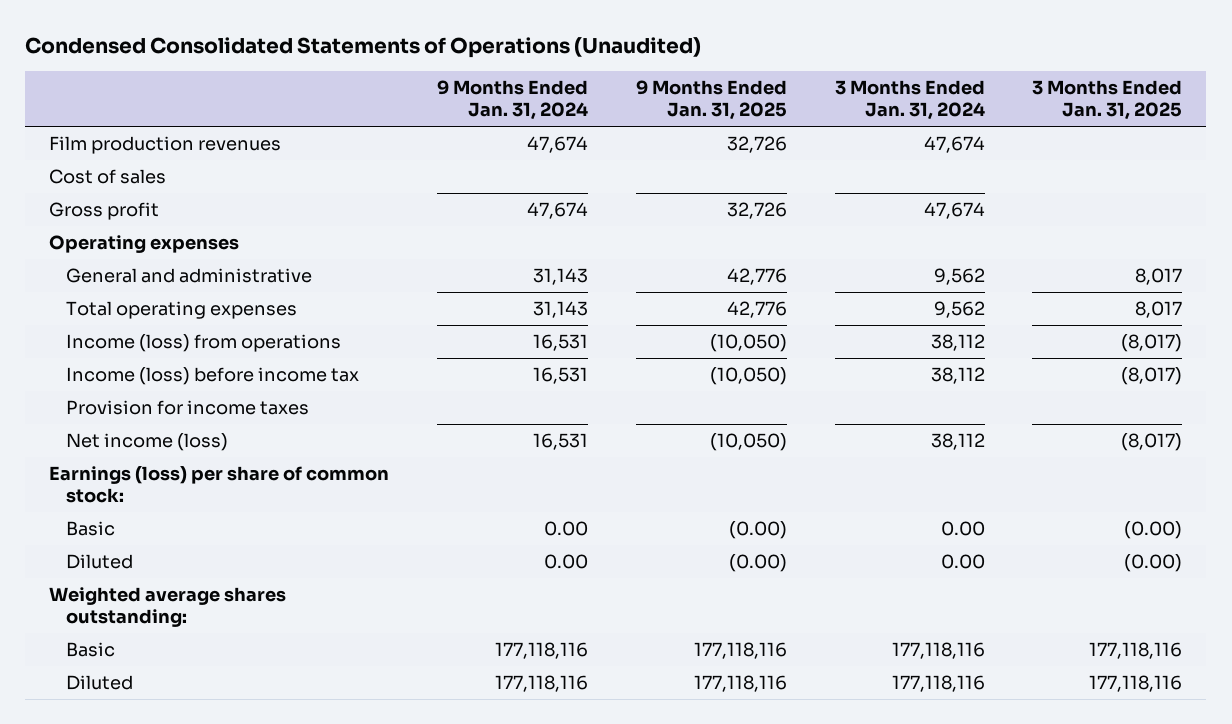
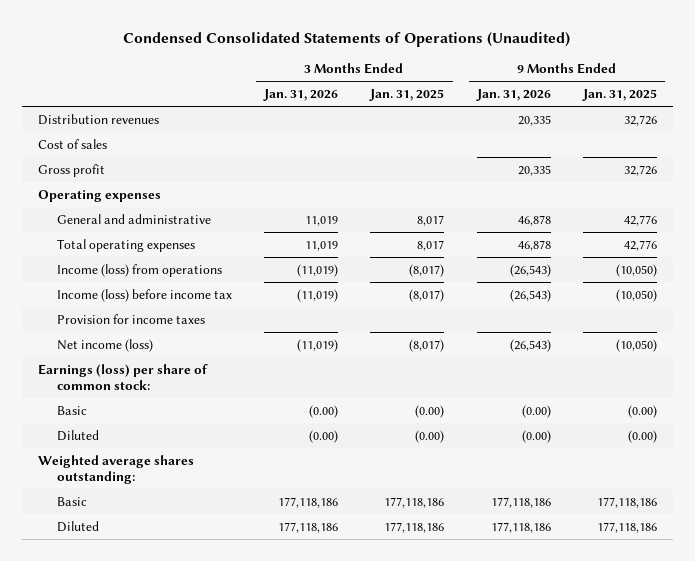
- | 9 Months Ended Jan. 31, 2024 | 9 Months Ended Jan. 31, 2025 | 3 Months Ended Jan. 31, 2024 | 3 Months Ended Jan. 31, 2025
+ | 3 Months Ended Jan. 31, 2026 | 3 Months Ended Jan. 31, 2025 | 9 Months Ended Jan. 31, 2026 | 9 Months Ended Jan. 31, 2025
- Film production revenues | 47,674 | 32,726 | 47,674 |
+ Distribution revenues | | | 20,335 | 32,726
- Basic | 177,118,116 | 177,118,116 | 177,118,116 | 177,118,116
- Diluted | 177,118,116 | 177,118,116 | 177,118,116 | 177,118,116
+ Basic | 177,118,186 | 177,118,186 | 177,118,186 | 177,118,186
+ Diluted | 177,118,186 | 177,118,186 | 177,118,186 | 177,118,186

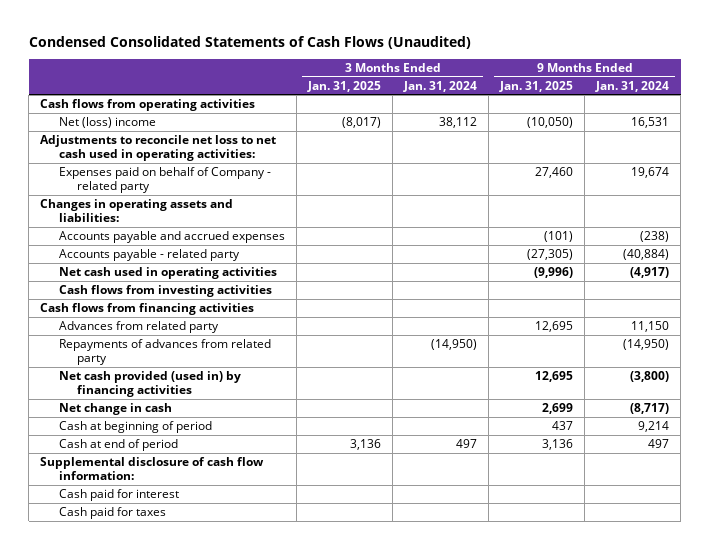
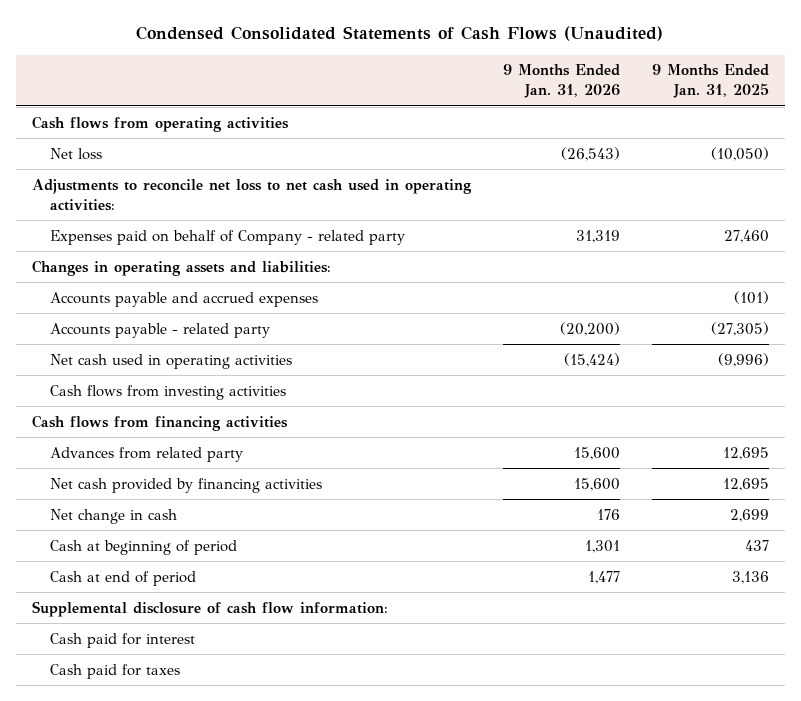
- | 3 Months Ended Jan. 31, 2025 | 3 Months Ended Jan. 31, 2024 | 9 Months Ended Jan. 31, 2025 | 9 Months Ended Jan. 31, 2024
+ | 9 Months Ended Jan. 31, 2026 | 9 Months Ended Jan. 31, 2025
- Net (loss) income | (8,017) | 38,112 | (10,050) | 16,531
+ Net loss | (26,543) | (10,050)
- Repayments of advances from related party | | (14,950) | | (14,950)
- Net cash provided (used in) by financing activities | | | 12,695 | (3,800)
+ Net cash provided by financing activities | 15,600 | 12,695

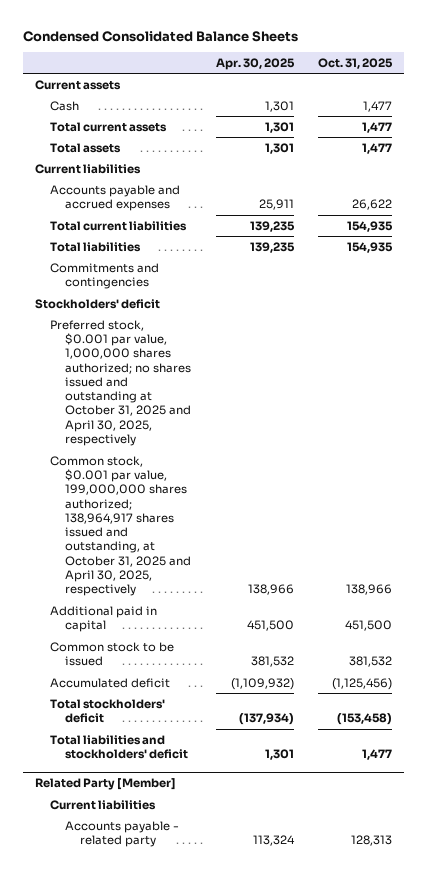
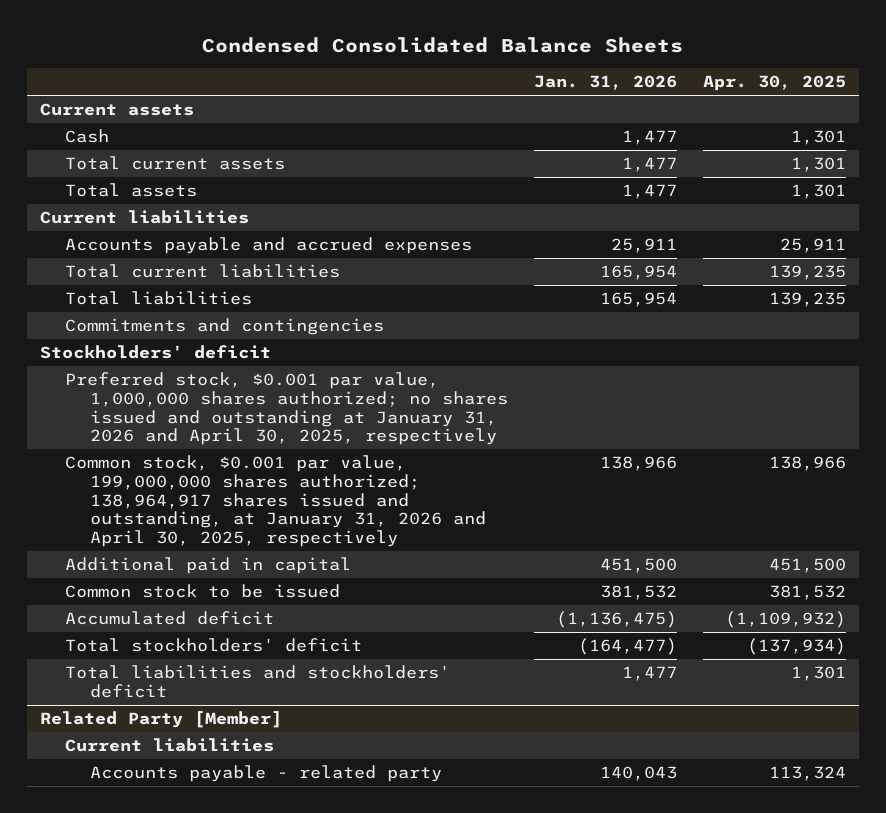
- | Apr. 30, 2025 | Oct. 31, 2025
+ | Jan. 31, 2026 | Apr. 30, 2025
- Preferred stock, $0.001 par value, 1,000,000 shares authorized; no shares issued and outstanding at October 31, 2025 and April 30, 2025, respectively
- Common stock, $0.001 par value, 199,000,000 shares authorized; 138,964,917 shares issued and outstanding, at October 31, 2025 and April 30, 2025, respectively | 138,966 | 138,966
+ Preferred stock, $0.001 par value, 1,000,000 shares authorized; no shares issued and outstanding at January 31, 2026 and April 30, 2025, respectively
+ Common stock, $0.001 par value, 199,000,000 shares authorized; 138,964,917 shares issued and outstanding, at January 31, 2026 and April 30, 2025, respectively | 138,966 | 138,966

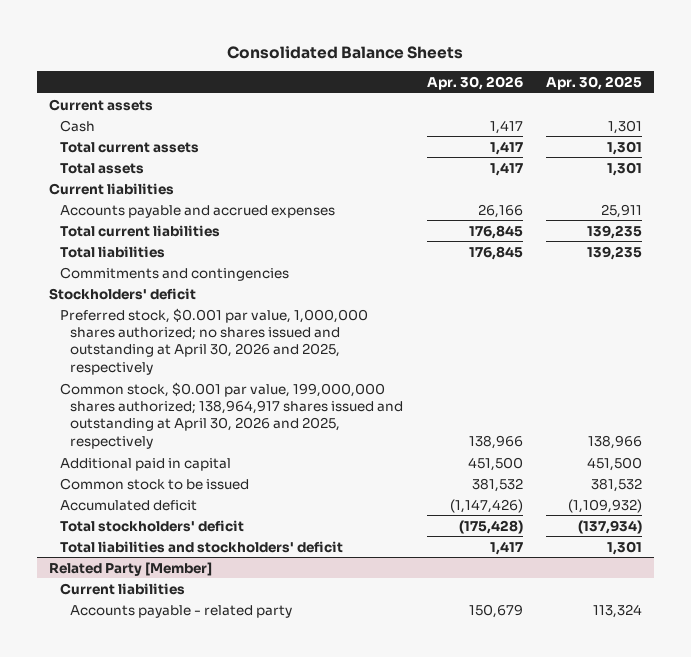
- Condensed Consolidated Balance Sheets
+ Consolidated Balance Sheets
- | Jan. 31, 2026 | Apr. 30, 2025
+ | Apr. 30, 2026 | Apr. 30, 2025
- Preferred stock, $0.001 par value, 1,000,000 shares authorized; no shares issued and outstanding at January 31, 2026 and April 30, 2025, respectively
- Common stock, $0.001 par value, 199,000,000 shares authorized; 138,964,917 shares issued and outstanding, at January 31, 2026 and April 30, 2025, respectively | 138,966 | 138,966
+ Preferred stock, $0.001 par value, 1,000,000 shares authorized; no shares issued and outstanding at April 30, 2026 and 2025, respectively
+ Common stock, $0.001 par value, 199,000,000 shares authorized; 138,964,917 shares issued and outstanding at April 30, 2026 and 2025, respectively | 138,966 | 138,966

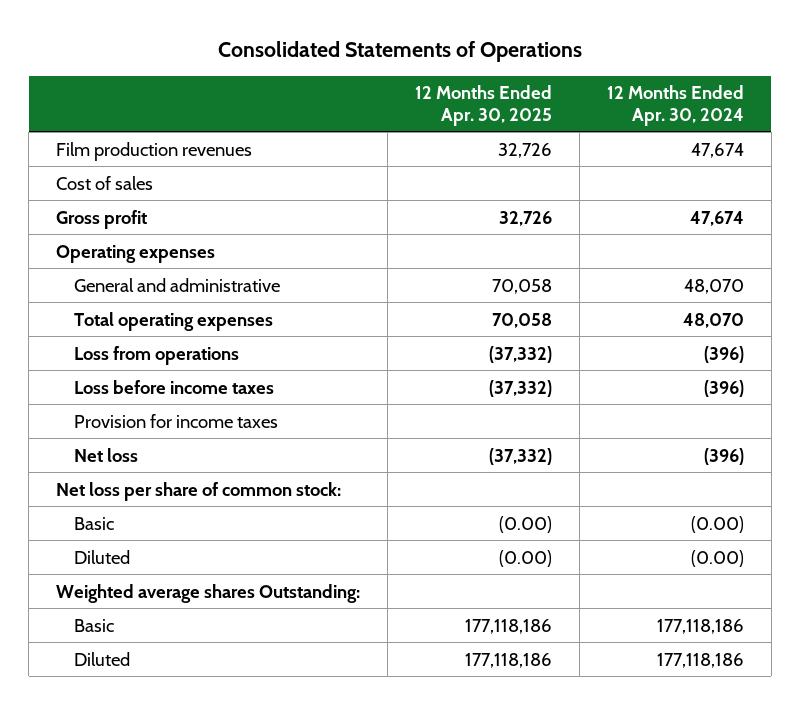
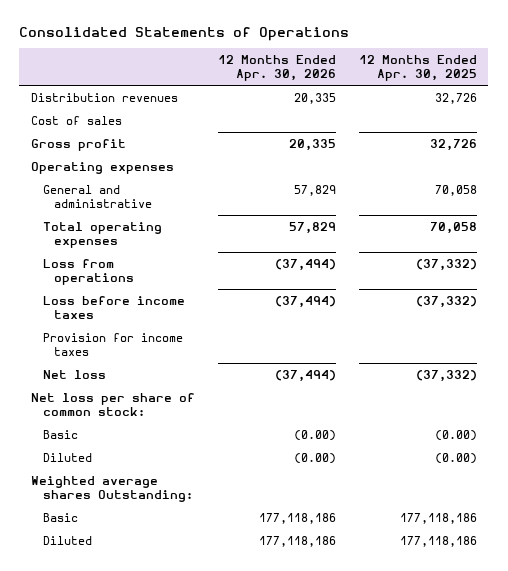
- | 12 Months Ended Apr. 30, 2025 | 12 Months Ended Apr. 30, 2024
+ | 12 Months Ended Apr. 30, 2026 | 12 Months Ended Apr. 30, 2025
- Film production revenues | 32,726 | 47,674
+ Distribution revenues | 20,335 | 32,726

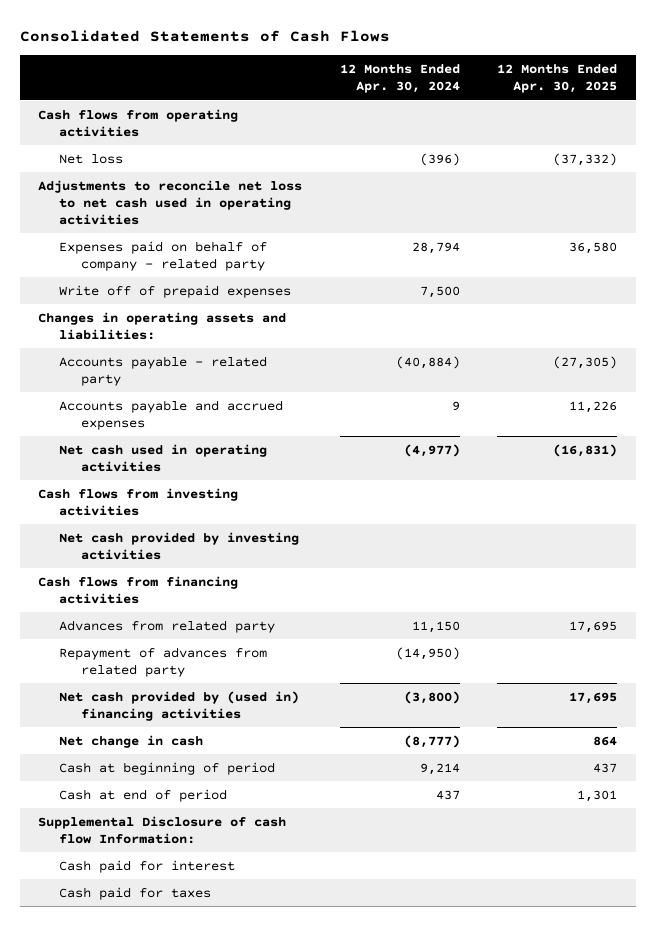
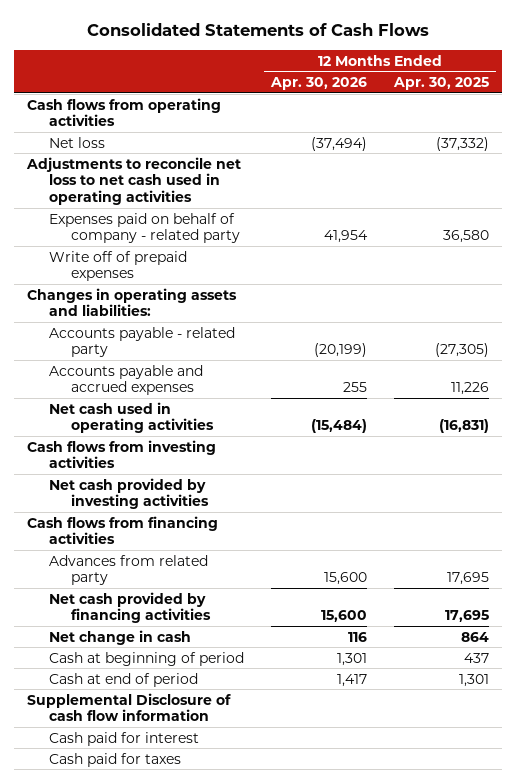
- | 12 Months Ended Apr. 30, 2024 | 12 Months Ended Apr. 30, 2025
+ | 12 Months Ended Apr. 30, 2026 | 12 Months Ended Apr. 30, 2025
- Repayment of advances from related party | (14,950) |
- Net cash provided by (used in) financing activities | (3,800) | 17,695
+ Net cash provided by financing activities | 15,600 | 17,695
- Supplemental Disclosure of cash flow Information:
+ Supplemental Disclosure of cash flow information

